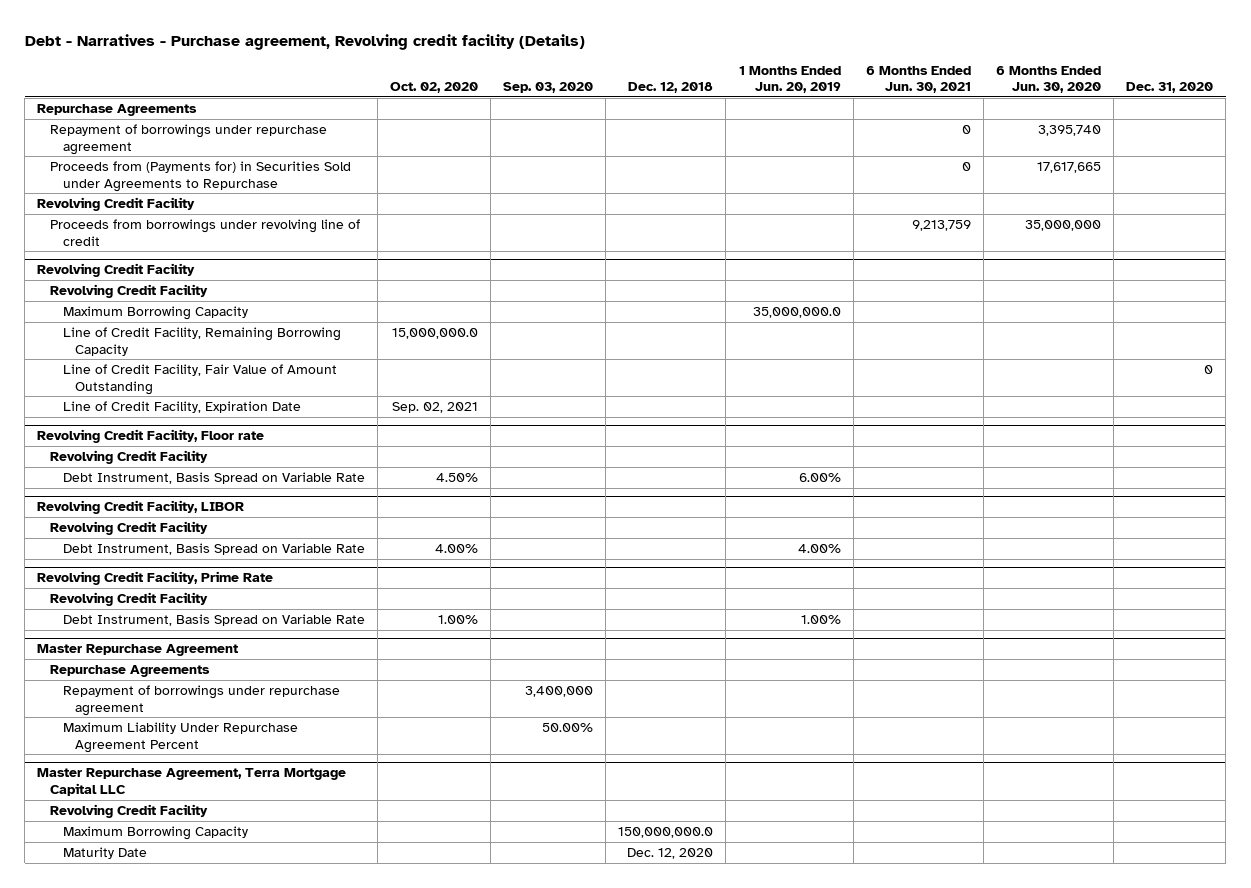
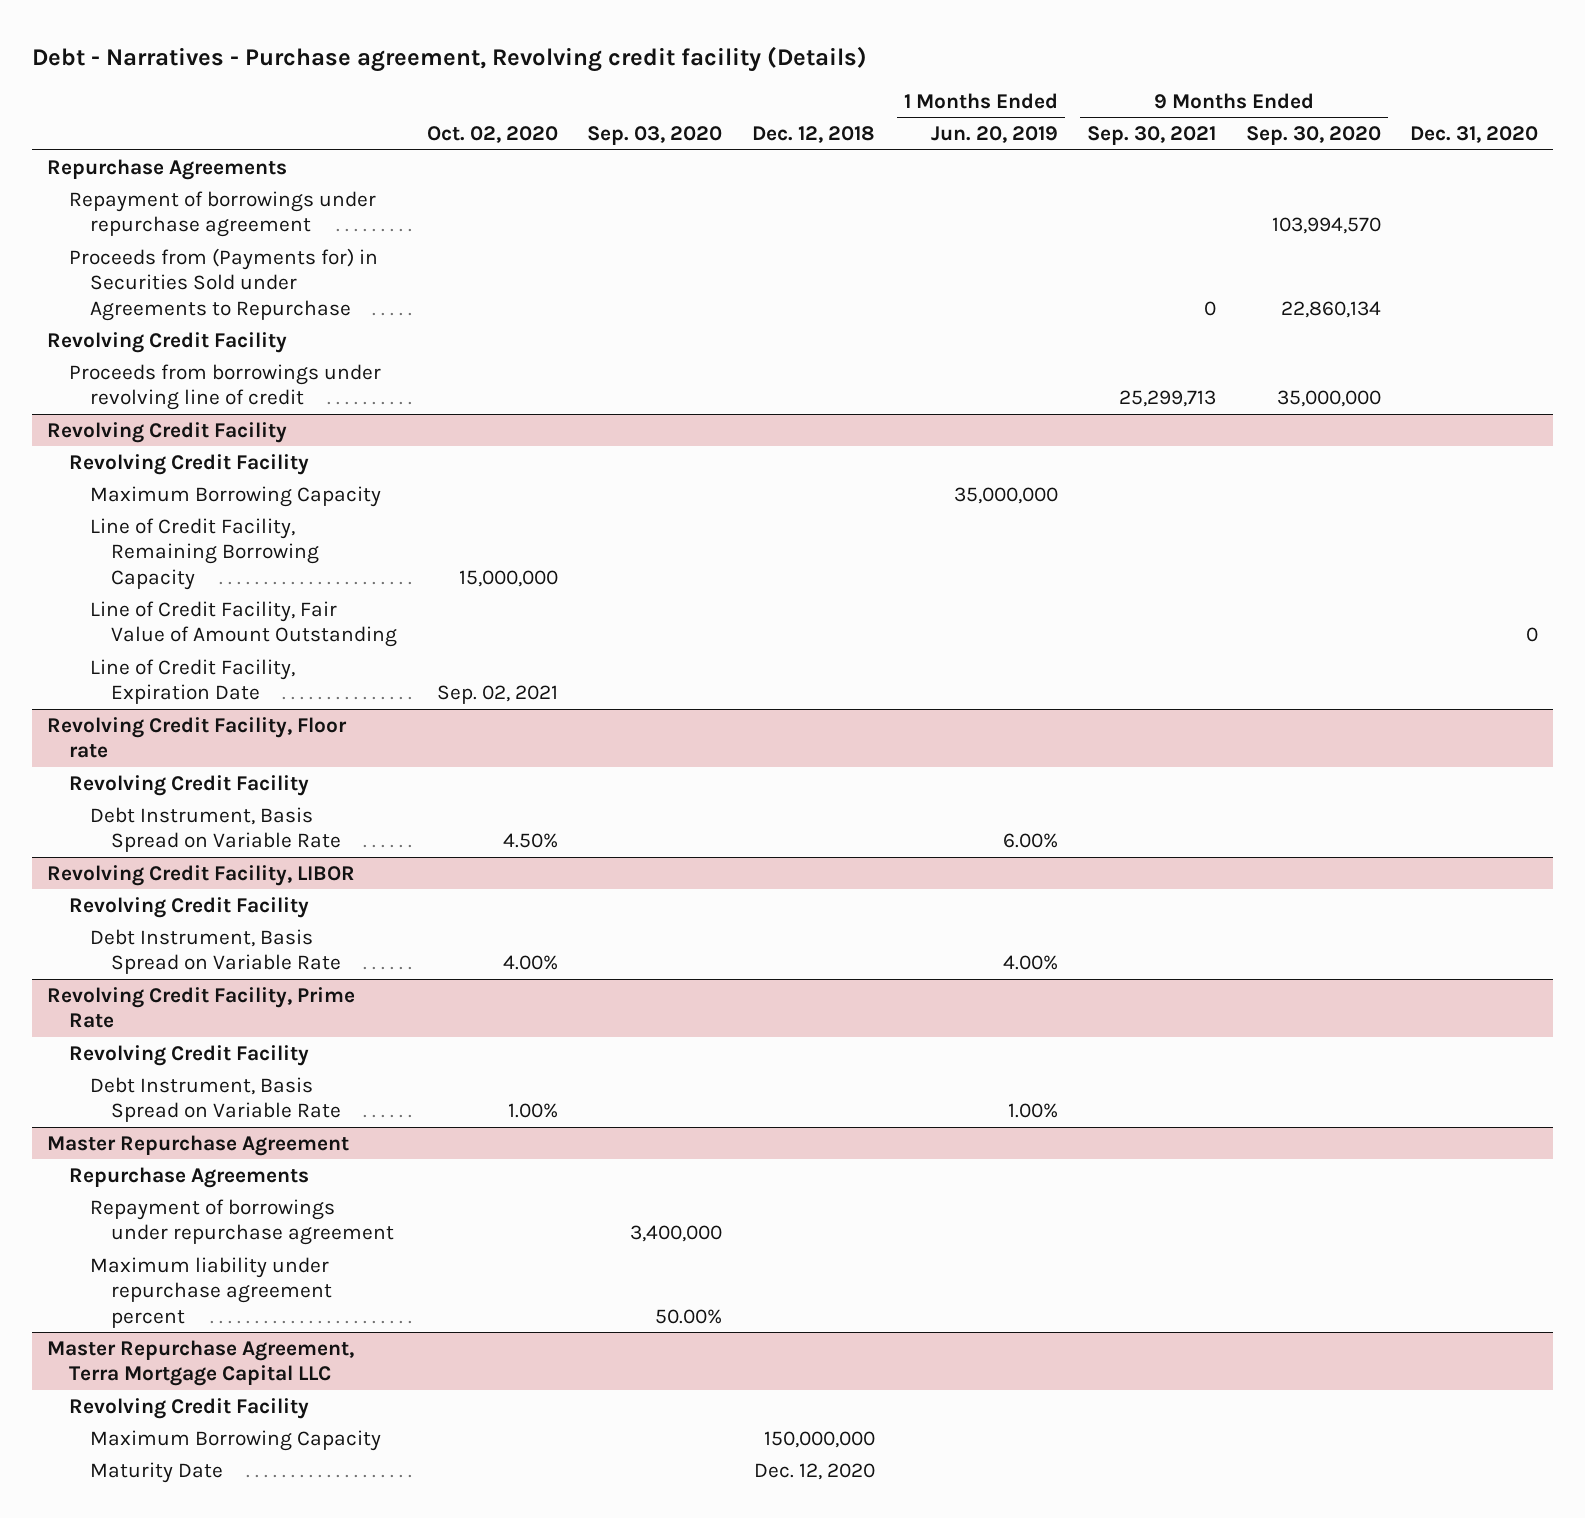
- | Oct. 02, 2020 | Sep. 03, 2020 | Dec. 12, 2018 | 1 Months Ended Jun. 20, 2019 | 6 Months Ended Jun. 30, 2021 | 6 Months Ended Jun. 30, 2020 | Dec. 31, 2020
+ | Oct. 02, 2020 | Sep. 03, 2020 | Dec. 12, 2018 | 1 Months Ended Jun. 20, 2019 | 9 Months Ended Sep. 30, 2021 | 9 Months Ended Sep. 30, 2020 | Dec. 31, 2020
@ Revolving Credit Facility
- Maximum Borrowing Capacity | | | | 35,000,000.0 | | |
- Line of Credit Facility, Remaining Borrowing Capacity | 15,000,000.0 | | | | | |
+ Maximum Borrowing Capacity | | | | 35,000,000 | | |
+ Line of Credit Facility, Remaining Borrowing Capacity | 15,000,000 | | | | | |
@ Master Repurchase Agreement
- Maximum Liability Under Repurchase Agreement Percent | | 50.00% | | | | |
+ Maximum liability under repurchase agreement percent | | 50.00% | | | | |
@ Master Repurchase Agreement, Terra Mortgage Capital LLC
- Maximum Borrowing Capacity | | | 150,000,000.0 | | | |
+ Maximum Borrowing Capacity | | | 150,000,000 | | | |

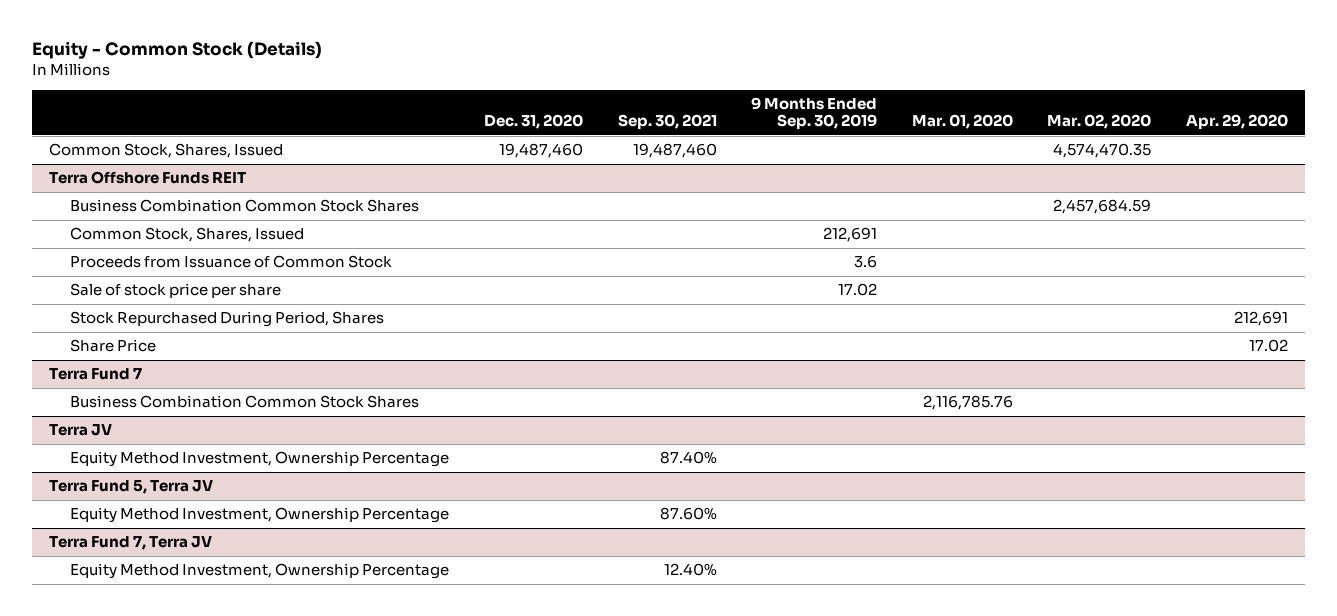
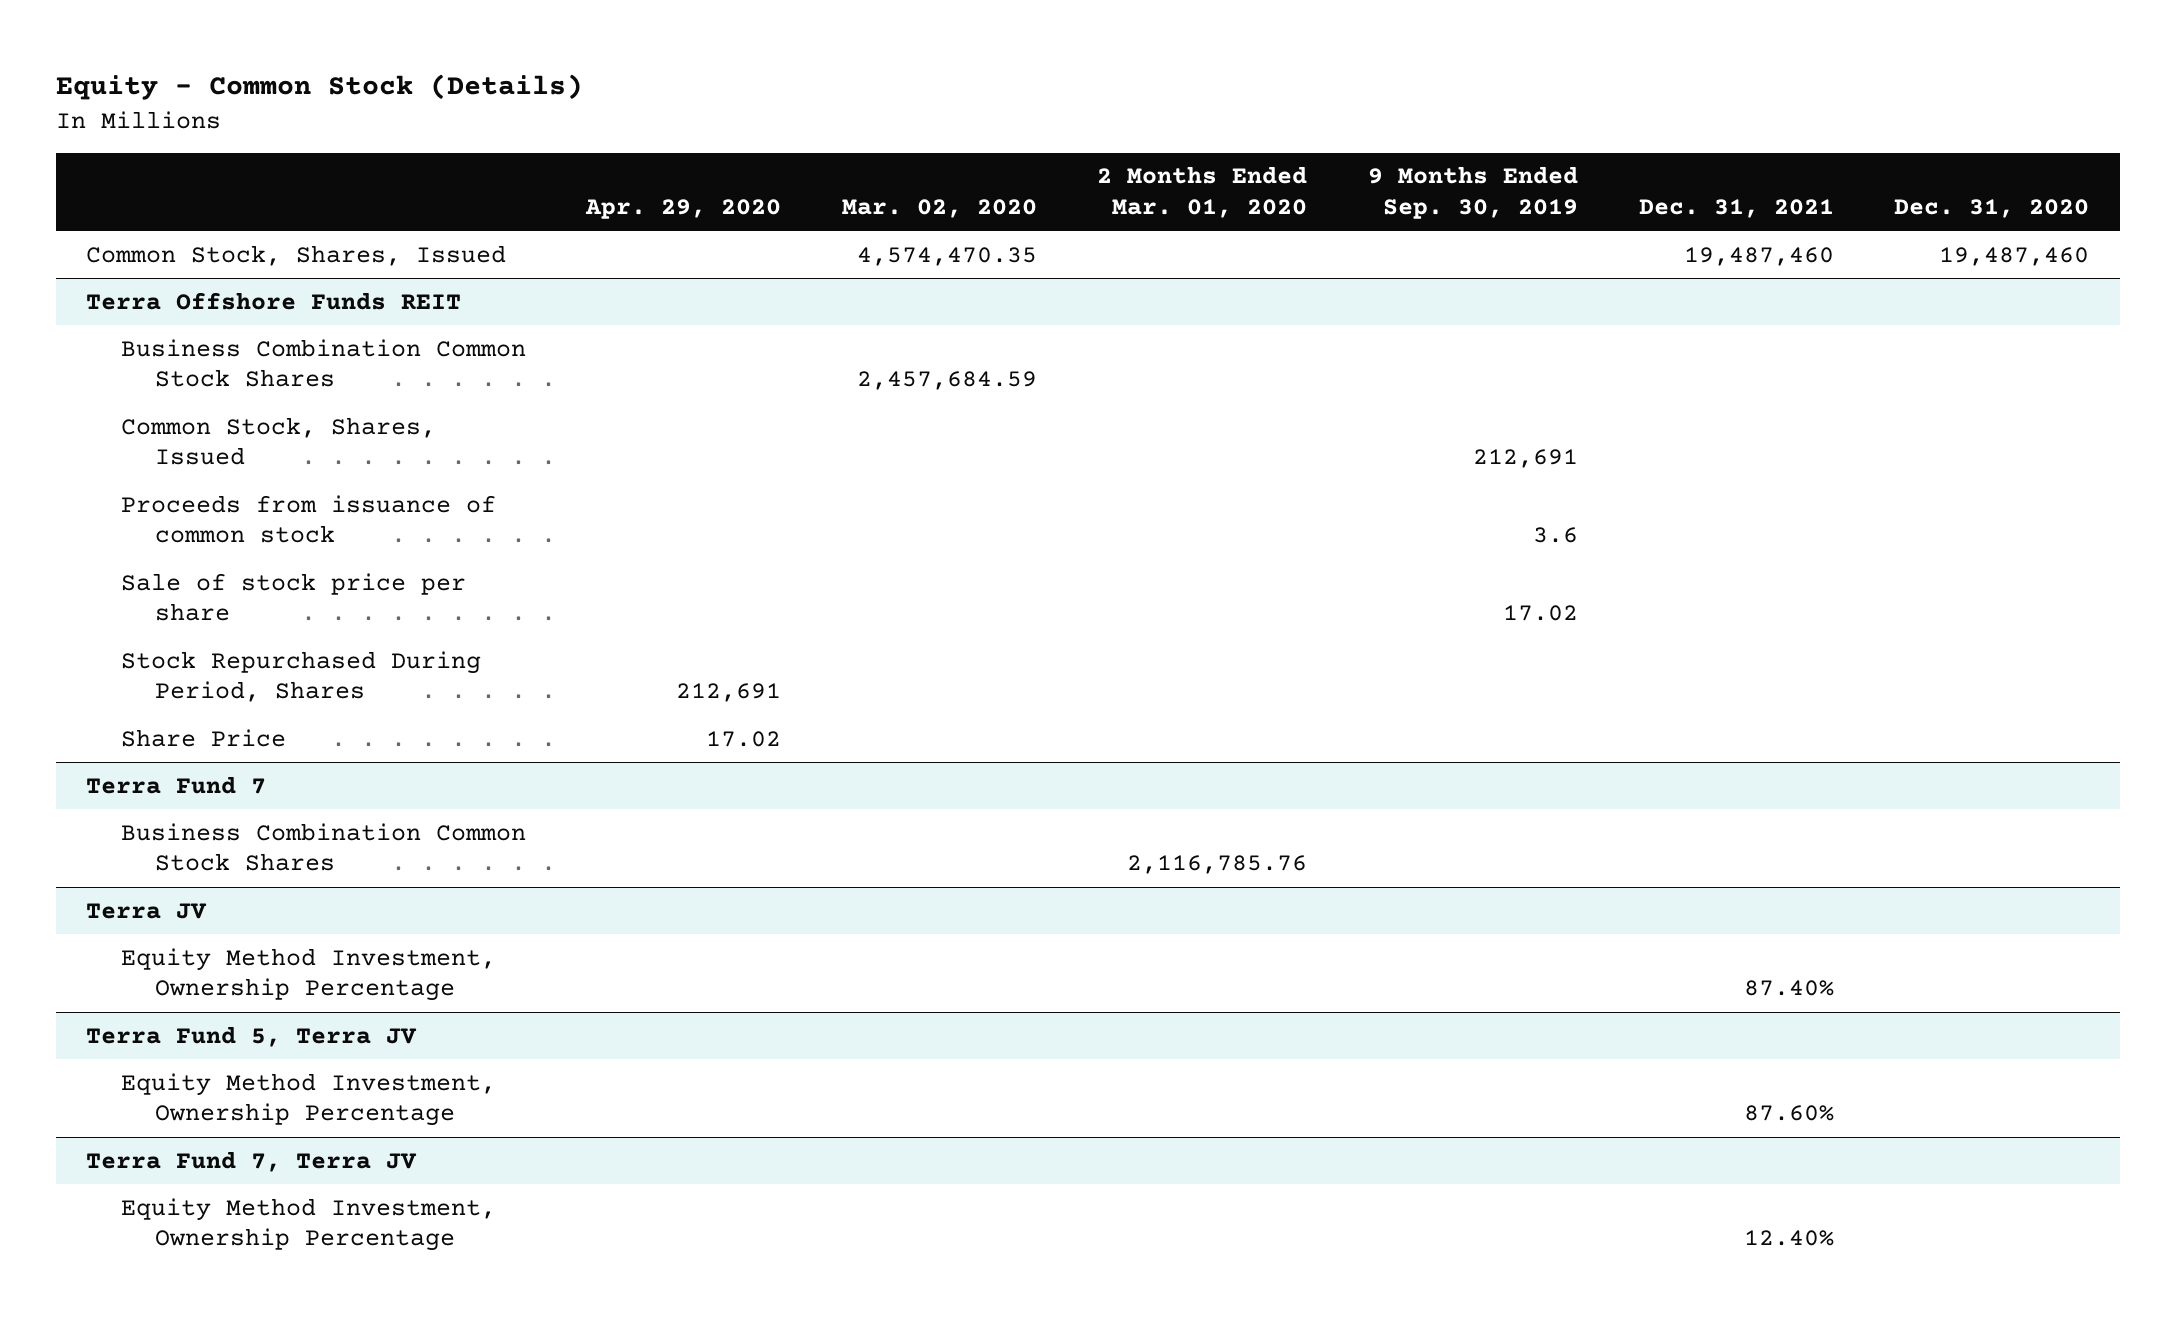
- | Dec. 31, 2020 | Sep. 30, 2021 | 9 Months Ended Sep. 30, 2019 | Mar. 01, 2020 | Mar. 02, 2020 | Apr. 29, 2020
+ | Apr. 29, 2020 | Mar. 02, 2020 | 2 Months Ended Mar. 01, 2020 | 9 Months Ended Sep. 30, 2019 | Dec. 31, 2021 | Dec. 31, 2020
@ Terra Offshore Funds REIT
- Proceeds from Issuance of Common Stock | | | 3.6 | | |
+ Proceeds from issuance of common stock | | | | 3.6 | |

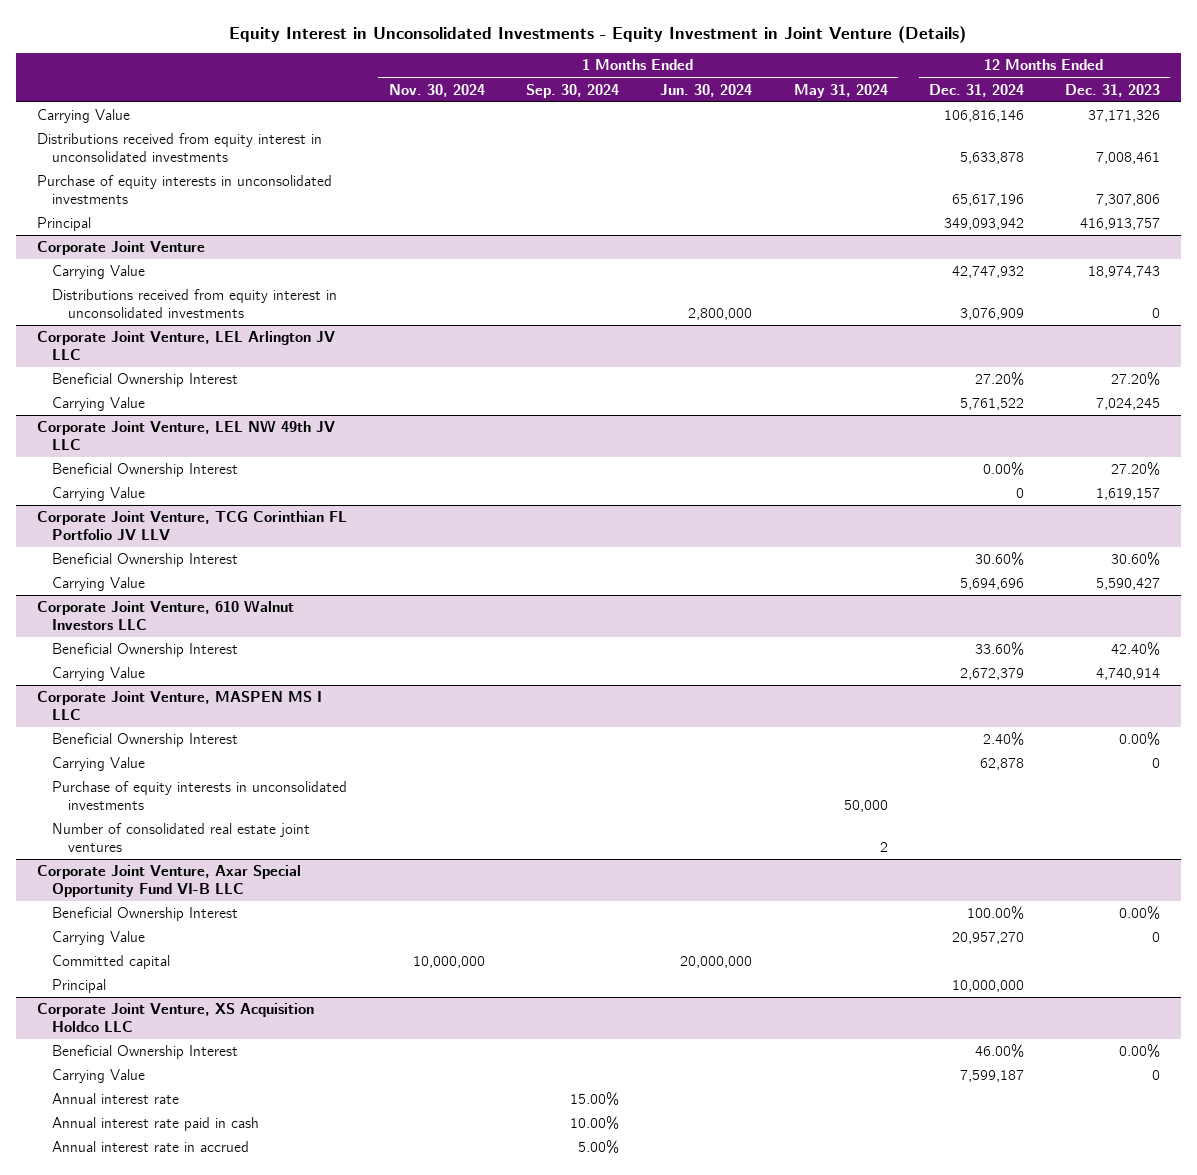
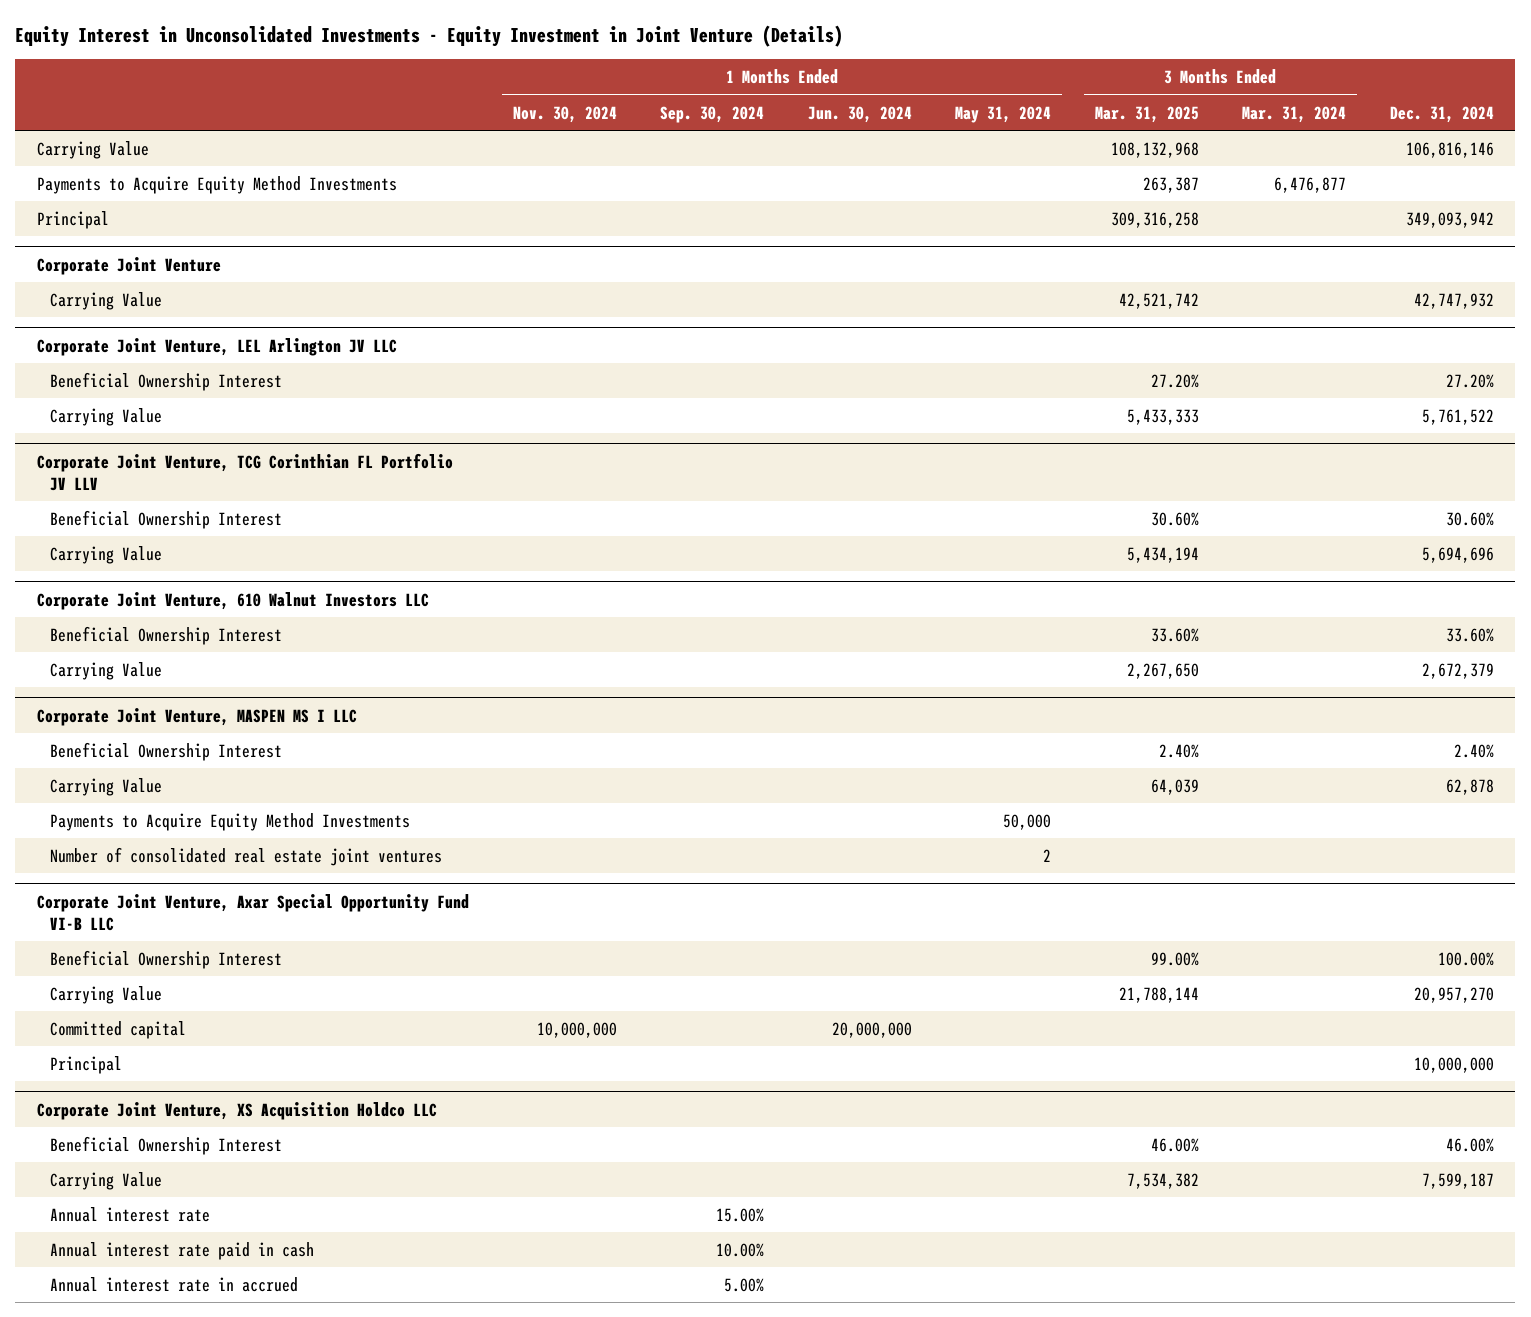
- | 1 Months Ended Nov. 30, 2024 | 1 Months Ended Sep. 30, 2024 | 1 Months Ended Jun. 30, 2024 | 1 Months Ended May 31, 2024 | 12 Months Ended Dec. 31, 2024 | 12 Months Ended Dec. 31, 2023
+ | 1 Months Ended Nov. 30, 2024 | 1 Months Ended Sep. 30, 2024 | 1 Months Ended Jun. 30, 2024 | 1 Months Ended May 31, 2024 | 3 Months Ended Mar. 31, 2025 | 3 Months Ended Mar. 31, 2024 | Dec. 31, 2024
- Distributions received from equity interest in unconsolidated investments | | | | | 5,633,878 | 7,008,461
- Purchase of equity interests in unconsolidated investments | | | | | 65,617,196 | 7,307,806
+ Payments to Acquire Equity Method Investments | | | | | 263,387 | 6,476,877 |
@ Corporate Joint Venture
- Distributions received from equity interest in unconsolidated investments | | | 2,800,000 | | 3,076,909 | 0
- Corporate Joint Venture, LEL NW 49th JV LLC
- Beneficial Ownership Interest | | | | | 0.00% | 27.20%
- Carrying Value | | | | | 0 | 1,619,157
@ Corporate Joint Venture, MASPEN MS I LLC
- Purchase of equity interests in unconsolidated investments | | | | 50,000 | |
+ Payments to Acquire Equity Method Investments | | | | 50,000 | | |

